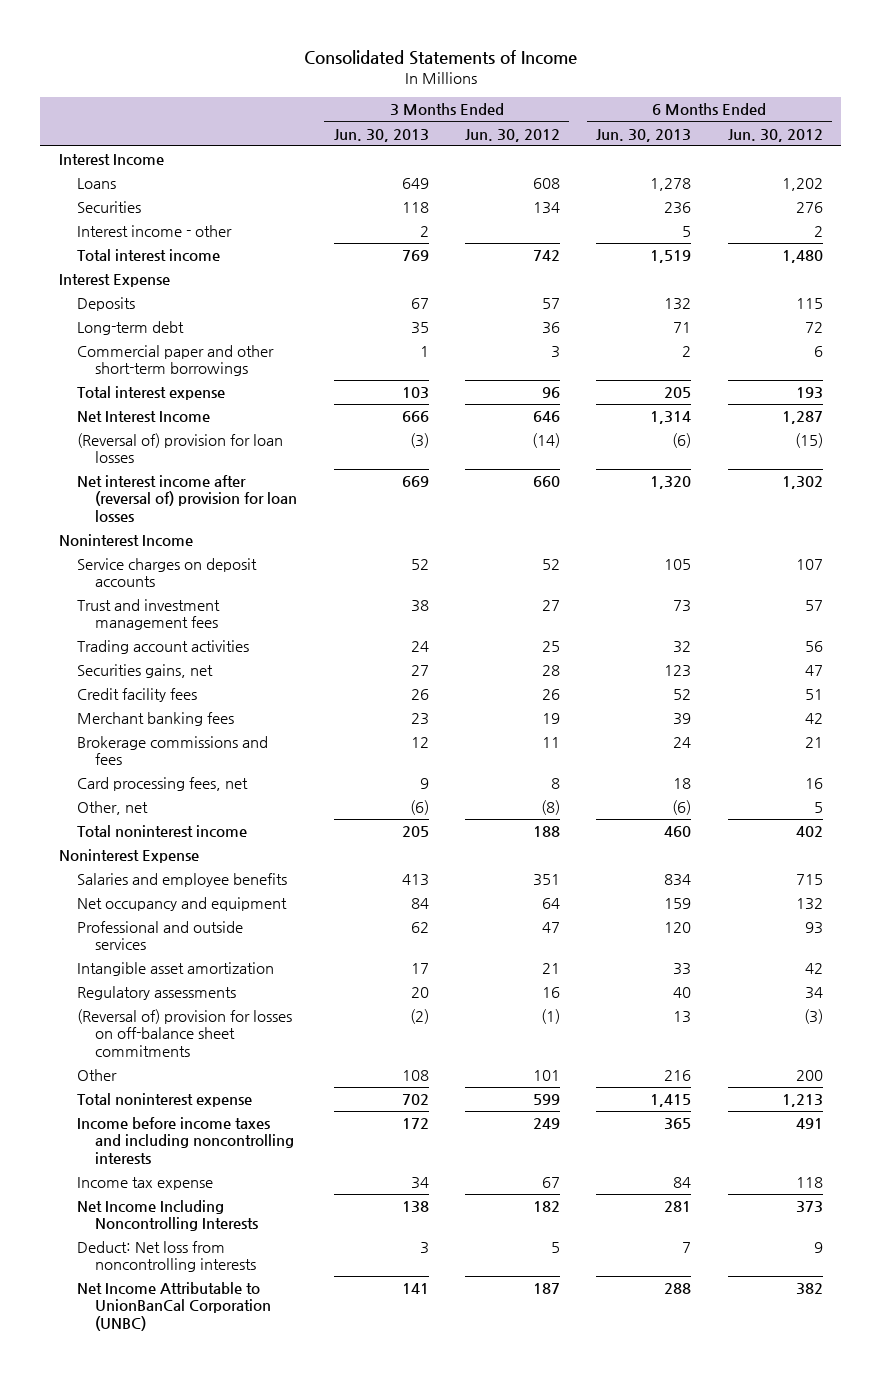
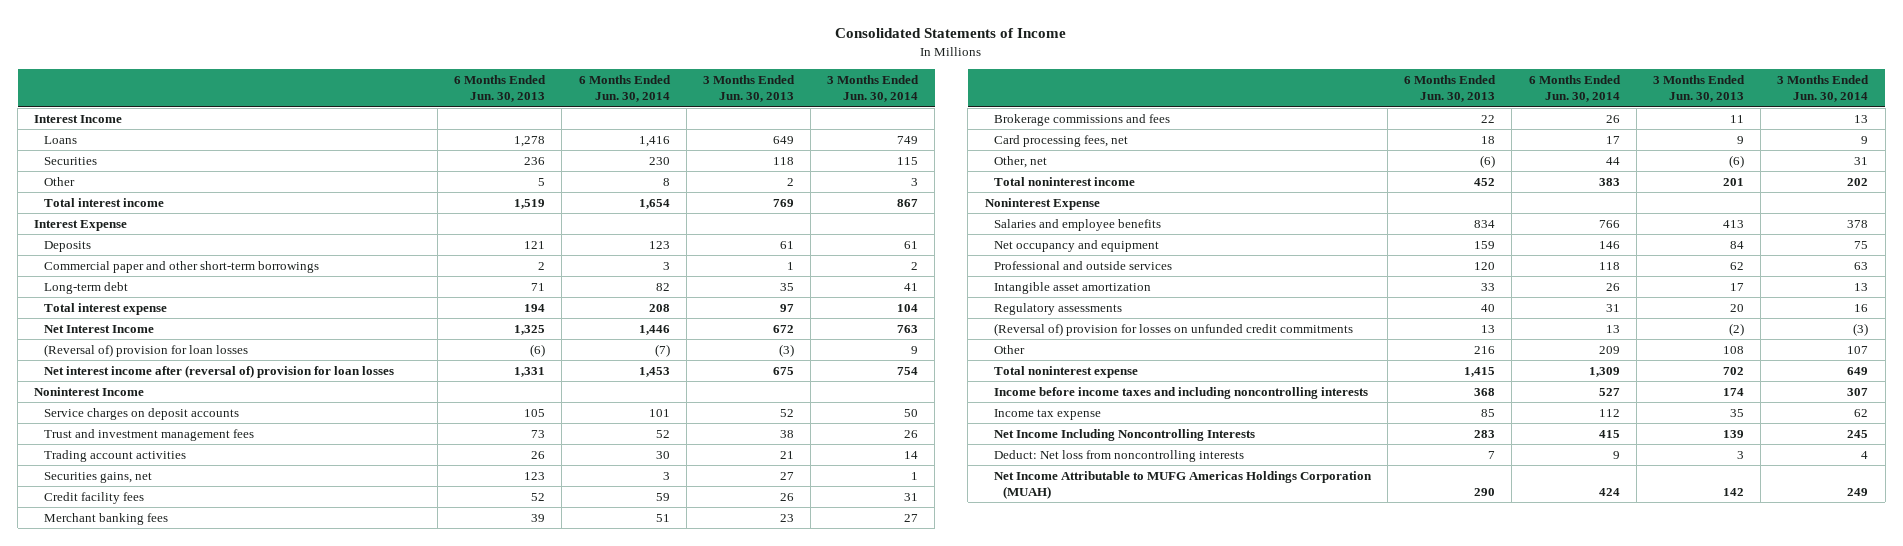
- | 3 Months Ended Jun. 30, 2013 | 3 Months Ended Jun. 30, 2012 | 6 Months Ended Jun. 30, 2013 | 6 Months Ended Jun. 30, 2012
+ | 6 Months Ended Jun. 30, 2013 | 6 Months Ended Jun. 30, 2014 | 3 Months Ended Jun. 30, 2013 | 3 Months Ended Jun. 30, 2014
- Interest income - other | 2 | | 5 | 2
+ Other | 5 | 8 | 2 | 3
- Deposits | 67 | 57 | 132 | 115
+ Deposits | 121 | 123 | 61 | 61
- Total interest expense | 103 | 96 | 205 | 193
- Net Interest Income | 666 | 646 | 1,314 | 1,287
moved down: Long-term debt | 71 | 82 | 35 | 41
+ Total interest expense | 194 | 208 | 97 | 104
+ Net Interest Income | 1,325 | 1,446 | 672 | 763
- Net interest income after (reversal of) provision for loan losses | 669 | 660 | 1,320 | 1,302
+ Net interest income after (reversal of) provision for loan losses | 1,331 | 1,453 | 675 | 754
- Trading account activities | 24 | 25 | 32 | 56
+ Trading account activities | 26 | 30 | 21 | 14
- Brokerage commissions and fees | 12 | 11 | 24 | 21
+ Brokerage commissions and fees | 22 | 26 | 11 | 13
- Total noninterest income | 205 | 188 | 460 | 402
+ Total noninterest income | 452 | 383 | 201 | 202
- (Reversal of) provision for losses on off-balance sheet commitments | (2) | (1) | 13 | (3)
+ (Reversal of) provision for losses on unfunded credit commitments | 13 | 13 | (2) | (3)
- Income before income taxes and including noncontrolling interests | 172 | 249 | 365 | 491
- Income tax expense | 34 | 67 | 84 | 118
- Net Income Including Noncontrolling Interests | 138 | 182 | 281 | 373
+ Income before income taxes and including noncontrolling interests | 368 | 527 | 174 | 307
+ Income tax expense | 85 | 112 | 35 | 62
+ Net Income Including Noncontrolling Interests | 283 | 415 | 139 | 245
- Net Income Attributable to UnionBanCal Corporation (UNBC) | 141 | 187 | 288 | 382
+ Net Income Attributable to MUFG Americas Holdings Corporation (MUAH) | 290 | 424 | 142 | 249

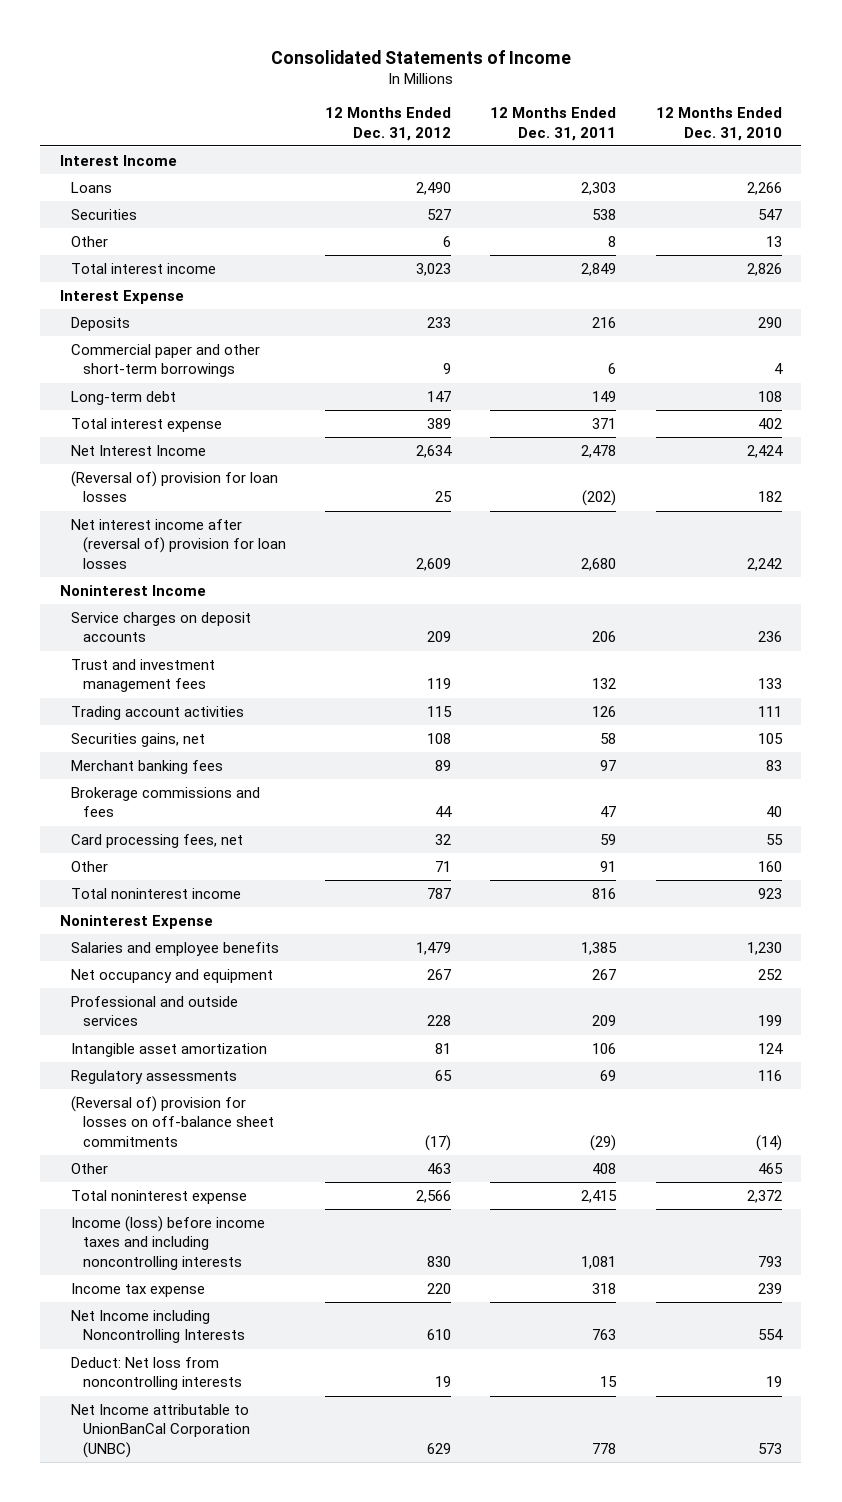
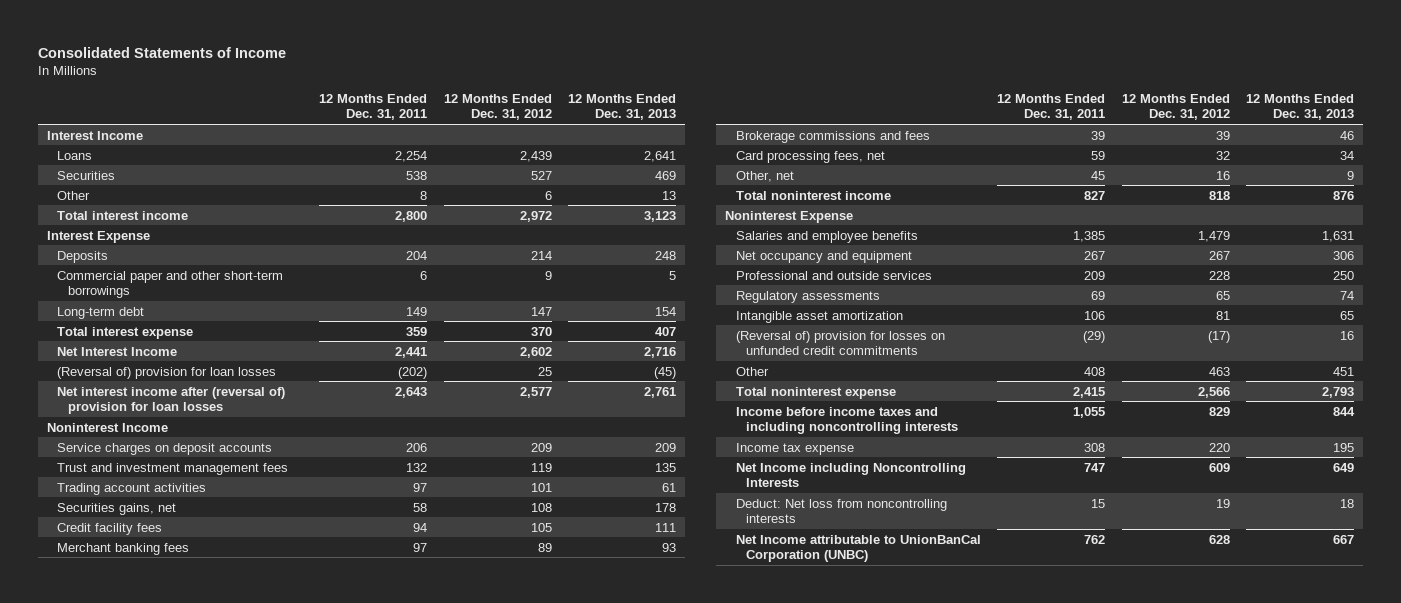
- | 12 Months Ended Dec. 31, 2012 | 12 Months Ended Dec. 31, 2011 | 12 Months Ended Dec. 31, 2010
+ | 12 Months Ended Dec. 31, 2011 | 12 Months Ended Dec. 31, 2012 | 12 Months Ended Dec. 31, 2013
- Loans | 2,490 | 2,303 | 2,266
+ Loans | 2,254 | 2,439 | 2,641
- Total interest income | 3,023 | 2,849 | 2,826
+ Total interest income | 2,800 | 2,972 | 3,123
- Deposits | 233 | 216 | 290
+ Deposits | 204 | 214 | 248
- Total interest expense | 389 | 371 | 402
- Net Interest Income | 2,634 | 2,478 | 2,424
+ Total interest expense | 359 | 370 | 407
+ Net Interest Income | 2,441 | 2,602 | 2,716
- Net interest income after (reversal of) provision for loan losses | 2,609 | 2,680 | 2,242
+ Net interest income after (reversal of) provision for loan losses | 2,643 | 2,577 | 2,761
- Trading account activities | 115 | 126 | 111
+ Trading account activities | 97 | 101 | 61
+ Credit facility fees | 94 | 105 | 111
- Brokerage commissions and fees | 44 | 47 | 40
+ Brokerage commissions and fees | 39 | 39 | 46
- Other | 71 | 91 | 160
- Total noninterest income | 787 | 816 | 923
+ Other, net | 45 | 16 | 9
+ Total noninterest income | 827 | 818 | 876
- (Reversal of) provision for losses on off-balance sheet commitments | (17) | (29) | (14)
moved down: Intangible asset amortization | 106 | 81 | 65
+ (Reversal of) provision for losses on unfunded credit commitments | (29) | (17) | 16
- Income (loss) before income taxes and including noncontrolling interests | 830 | 1,081 | 793
- Income tax expense | 220 | 318 | 239
- Net Income including Noncontrolling Interests | 610 | 763 | 554
+ Income before income taxes and including noncontrolling interests | 1,055 | 829 | 844
+ Income tax expense | 308 | 220 | 195
+ Net Income including Noncontrolling Interests | 747 | 609 | 649
- Net Income attributable to UnionBanCal Corporation (UNBC) | 629 | 778 | 573
+ Net Income attributable to UnionBanCal Corporation (UNBC) | 762 | 628 | 667

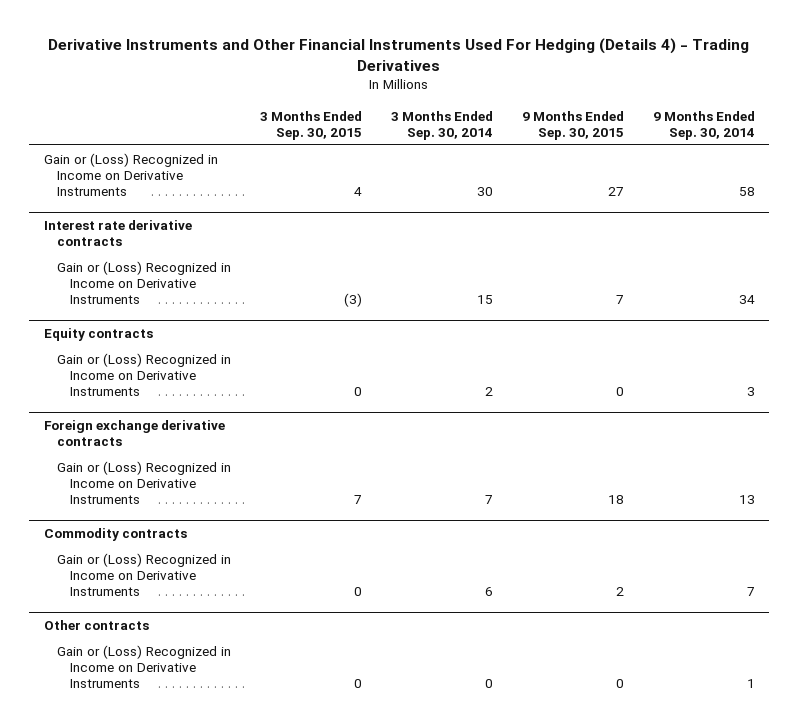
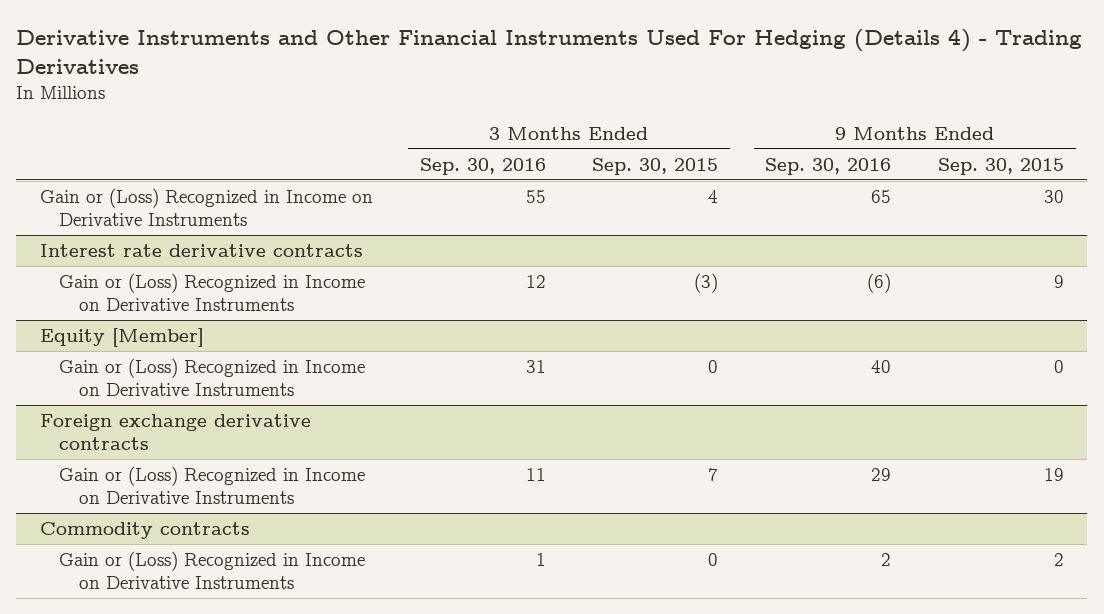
- | 3 Months Ended Sep. 30, 2015 | 3 Months Ended Sep. 30, 2014 | 9 Months Ended Sep. 30, 2015 | 9 Months Ended Sep. 30, 2014
+ | 3 Months Ended Sep. 30, 2016 | 3 Months Ended Sep. 30, 2015 | 9 Months Ended Sep. 30, 2016 | 9 Months Ended Sep. 30, 2015
- Gain or (Loss) Recognized in Income on Derivative Instruments | 4 | 30 | 27 | 58
+ Gain or (Loss) Recognized in Income on Derivative Instruments | 55 | 4 | 65 | 30
@ Interest rate derivative contracts
- Gain or (Loss) Recognized in Income on Derivative Instruments | (3) | 15 | 7 | 34
- Equity contracts
@ Interest rate derivative contracts
+ Gain or (Loss) Recognized in Income on Derivative Instruments | 12 | (3) | (6) | 9
+ Equity [Member]
@ Foreign exchange derivative contracts
- Gain or (Loss) Recognized in Income on Derivative Instruments | 7 | 7 | 18 | 13
+ Gain or (Loss) Recognized in Income on Derivative Instruments | 11 | 7 | 29 | 19
- Other contracts
- Gain or (Loss) Recognized in Income on Derivative Instruments | 0 | 0 | 0 | 1

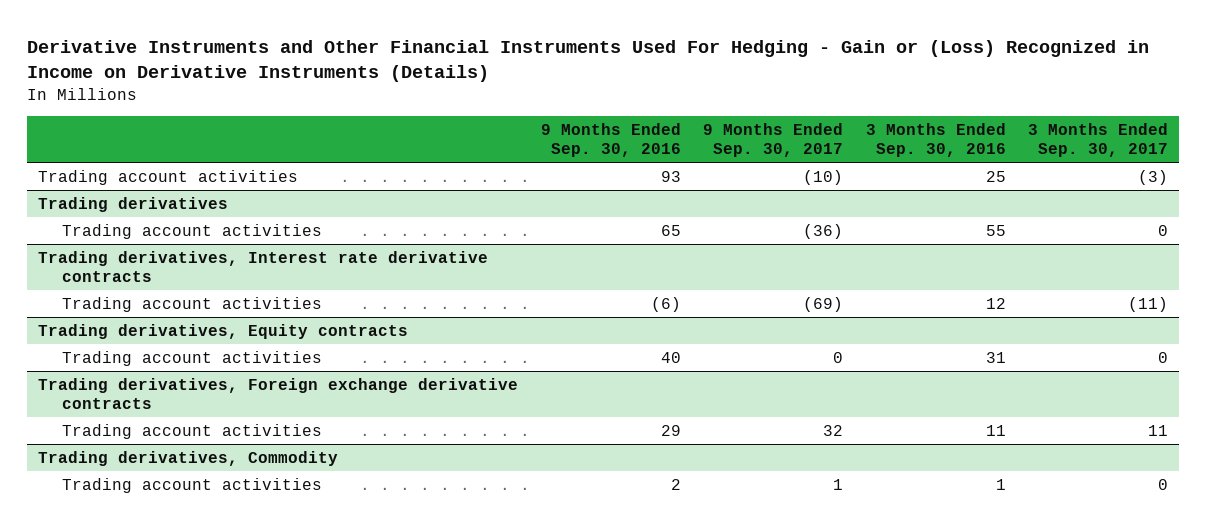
- Derivative Instruments and Other Financial Instruments Used For Hedging (Details 4) - Trading Derivatives
+ Derivative Instruments and Other Financial Instruments Used For Hedging - Gain or (Loss) Recognized in Income on Derivative Instruments (Details)
- | 3 Months Ended Sep. 30, 2016 | 3 Months Ended Sep. 30, 2015 | 9 Months Ended Sep. 30, 2016 | 9 Months Ended Sep. 30, 2015
+ | 9 Months Ended Sep. 30, 2016 | 9 Months Ended Sep. 30, 2017 | 3 Months Ended Sep. 30, 2016 | 3 Months Ended Sep. 30, 2017
- Gain or (Loss) Recognized in Income on Derivative Instruments | 55 | 4 | 65 | 30
- Interest rate derivative contracts
- Gain or (Loss) Recognized in Income on Derivative Instruments | 12 | (3) | (6) | 9
- Equity [Member]
- Gain or (Loss) Recognized in Income on Derivative Instruments | 31 | 0 | 40 | 0
- Foreign exchange derivative contracts
- Gain or (Loss) Recognized in Income on Derivative Instruments | 11 | 7 | 29 | 19
- Commodity contracts
- Gain or (Loss) Recognized in Income on Derivative Instruments | 1 | 0 | 2 | 2
+ Trading account activities | 93 | (10) | 25 | (3)
+ Trading derivatives
+ Trading account activities | 65 | (36) | 55 | 0
+ Trading derivatives, Interest rate derivative contracts
+ Trading account activities | (6) | (69) | 12 | (11)
+ Trading derivatives, Equity contracts
+ Trading account activities | 40 | 0 | 31 | 0
+ Trading derivatives, Foreign exchange derivative contracts
+ Trading account activities | 29 | 32 | 11 | 11
+ Trading derivatives, Commodity
+ Trading account activities | 2 | 1 | 1 | 0

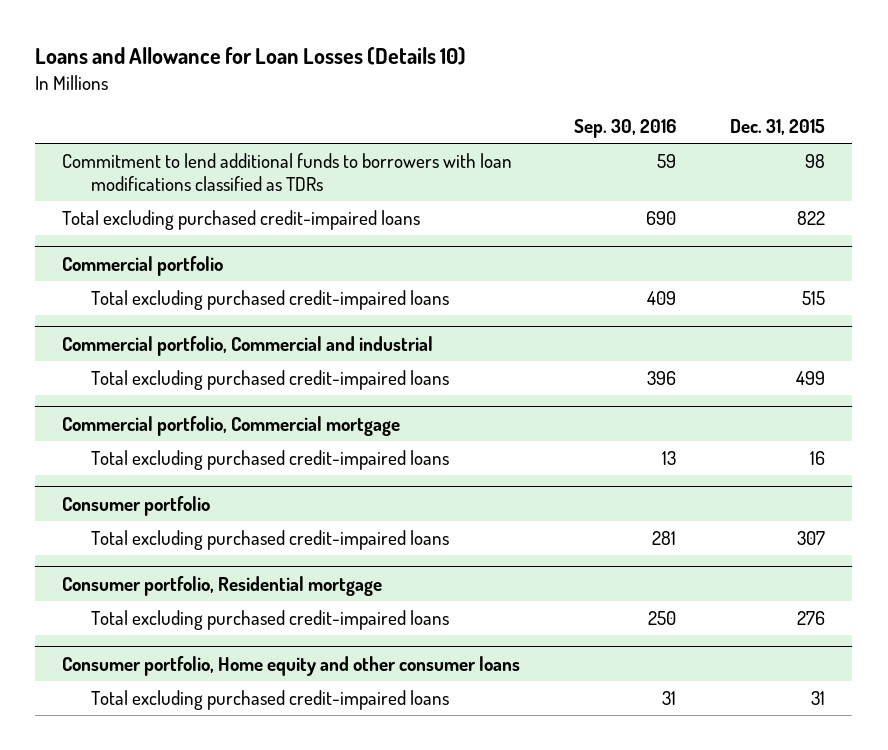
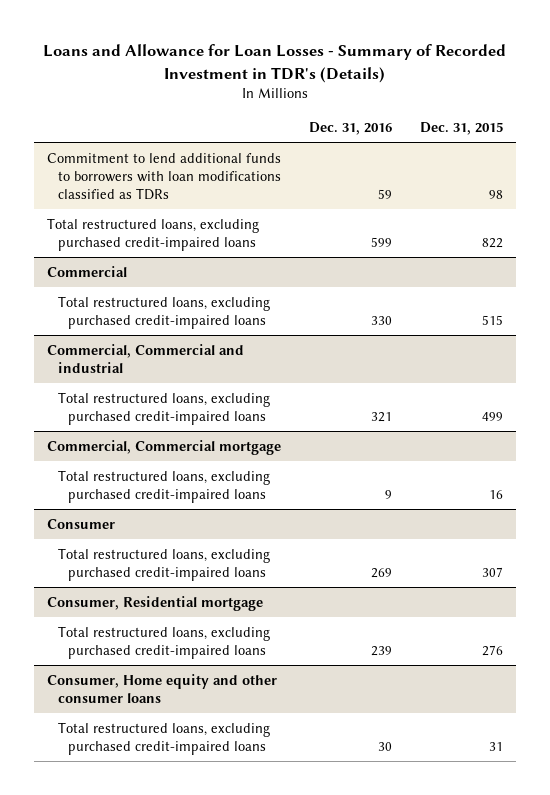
- Loans and Allowance for Loan Losses (Details 10)
+ Loans and Allowance for Loan Losses - Summary of Recorded Investment in TDR's (Details)
- | Sep. 30, 2016 | Dec. 31, 2015
+ | Dec. 31, 2016 | Dec. 31, 2015
- Total excluding purchased credit-impaired loans | 690 | 822
- Commercial portfolio
- Total excluding purchased credit-impaired loans | 409 | 515
- Commercial portfolio, Commercial and industrial
- Total excluding purchased credit-impaired loans | 396 | 499
- Commercial portfolio, Commercial mortgage
- Total excluding purchased credit-impaired loans | 13 | 16
- Consumer portfolio
- Total excluding purchased credit-impaired loans | 281 | 307
- Consumer portfolio, Residential mortgage
- Total excluding purchased credit-impaired loans | 250 | 276
- Consumer portfolio, Home equity and other consumer loans
- Total excluding purchased credit-impaired loans | 31 | 31
+ Total restructured loans, excluding purchased credit-impaired loans | 599 | 822
+ Commercial
+ Total restructured loans, excluding purchased credit-impaired loans | 330 | 515
+ Commercial, Commercial and industrial
+ Total restructured loans, excluding purchased credit-impaired loans | 321 | 499
+ Commercial, Commercial mortgage
+ Total restructured loans, excluding purchased credit-impaired loans | 9 | 16
+ Consumer
+ Total restructured loans, excluding purchased credit-impaired loans | 269 | 307
+ Consumer, Residential mortgage
+ Total restructured loans, excluding purchased credit-impaired loans | 239 | 276
+ Consumer, Home equity and other consumer loans
+ Total restructured loans, excluding purchased credit-impaired loans | 30 | 31

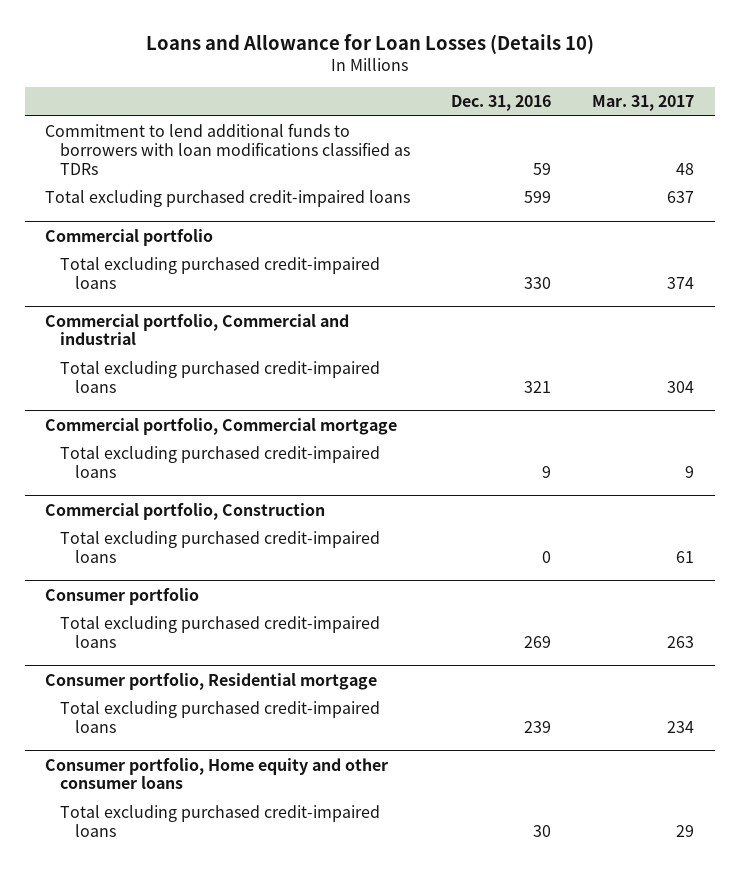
- Loans and Allowance for Loan Losses - Summary of Recorded Investment in TDR's (Details)
+ Loans and Allowance for Loan Losses (Details 10)
- | Dec. 31, 2016 | Dec. 31, 2015
+ | Dec. 31, 2016 | Mar. 31, 2017
- Total restructured loans, excluding purchased credit-impaired loans | 599 | 822
- Commercial
- Total restructured loans, excluding purchased credit-impaired loans | 330 | 515
- Commercial, Commercial and industrial
- Total restructured loans, excluding purchased credit-impaired loans | 321 | 499
- Commercial, Commercial mortgage
- Total restructured loans, excluding purchased credit-impaired loans | 9 | 16
- Consumer
- Total restructured loans, excluding purchased credit-impaired loans | 269 | 307
- Consumer, Residential mortgage
- Total restructured loans, excluding purchased credit-impaired loans | 239 | 276
- Consumer, Home equity and other consumer loans
- Total restructured loans, excluding purchased credit-impaired loans | 30 | 31
+ Total excluding purchased credit-impaired loans | 599 | 637
+ Commercial portfolio
+ Total excluding purchased credit-impaired loans | 330 | 374
+ Commercial portfolio, Commercial and industrial
+ Total excluding purchased credit-impaired loans | 321 | 304
+ Commercial portfolio, Commercial mortgage
+ Total excluding purchased credit-impaired loans | 9 | 9
+ Commercial portfolio, Construction
+ Total excluding purchased credit-impaired loans | 0 | 61
+ Consumer portfolio
+ Total excluding purchased credit-impaired loans | 269 | 263
+ Consumer portfolio, Residential mortgage
+ Total excluding purchased credit-impaired loans | 239 | 234
+ Consumer portfolio, Home equity and other consumer loans
+ Total excluding purchased credit-impaired loans | 30 | 29

